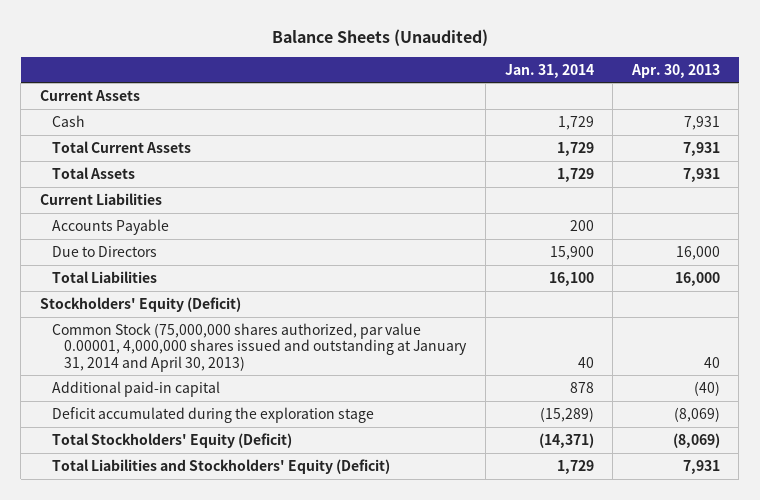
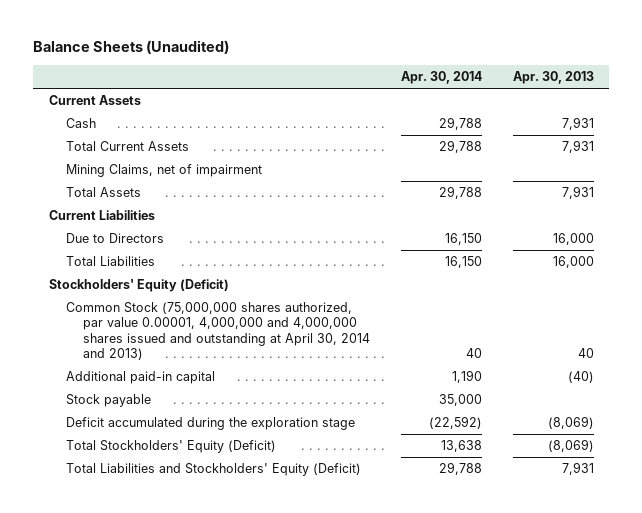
- | Jan. 31, 2014 | Apr. 30, 2013
+ | Apr. 30, 2014 | Apr. 30, 2013
+ Mining Claims, net of impairment
- Accounts Payable | 200 |
- Common Stock (75,000,000 shares authorized, par value 0.00001, 4,000,000 shares issued and outstanding at January 31, 2014 and April 30, 2013) | 40 | 40
+ Common Stock (75,000,000 shares authorized, par value 0.00001, 4,000,000 and 4,000,000 shares issued and outstanding at April 30, 2014 and 2013) | 40 | 40
+ Stock payable | 35,000 |

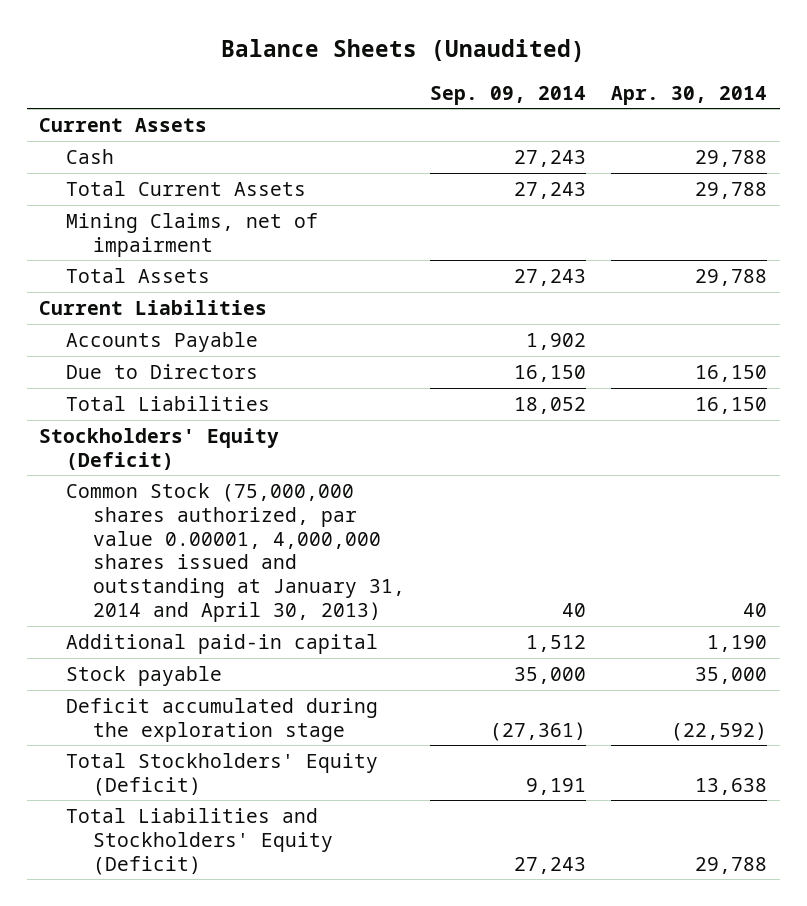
- | Apr. 30, 2014 | Apr. 30, 2013
+ | Sep. 09, 2014 | Apr. 30, 2014
+ Accounts Payable | 1,902 |
- Common Stock (75,000,000 shares authorized, par value 0.00001, 4,000,000 and 4,000,000 shares issued and outstanding at April 30, 2014 and 2013) | 40 | 40
+ Common Stock (75,000,000 shares authorized, par value 0.00001, 4,000,000 shares issued and outstanding at January 31, 2014 and April 30, 2013) | 40 | 40

